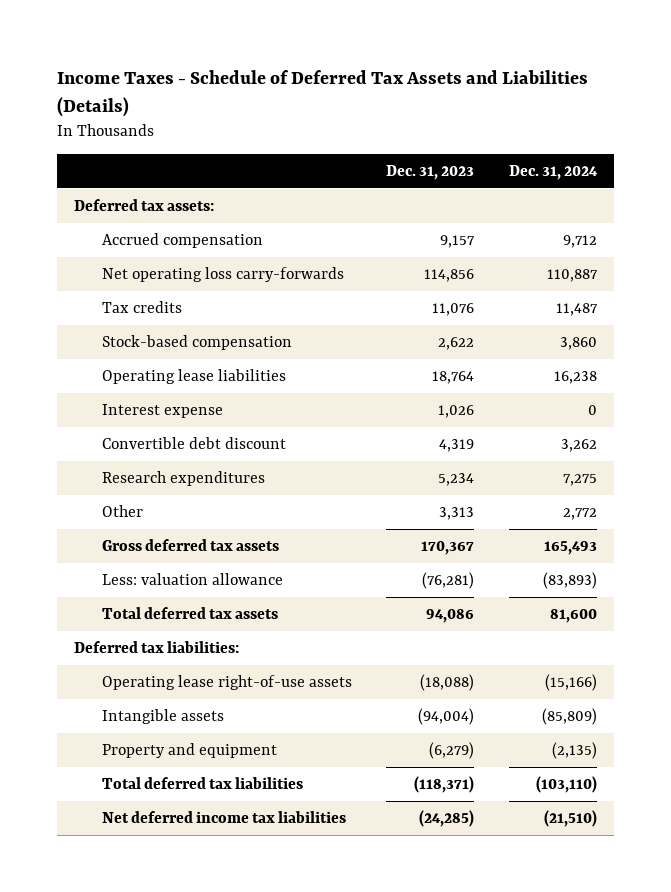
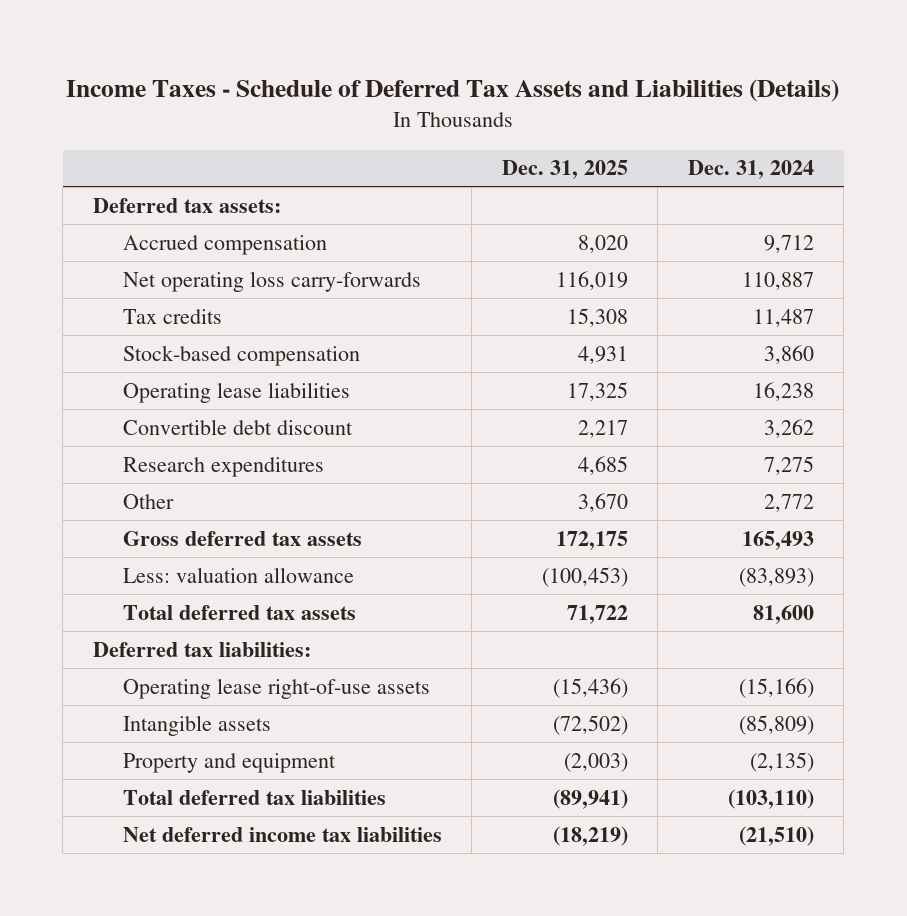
- | Dec. 31, 2023 | Dec. 31, 2024
+ | Dec. 31, 2025 | Dec. 31, 2024
- Interest expense | 1,026 | 0

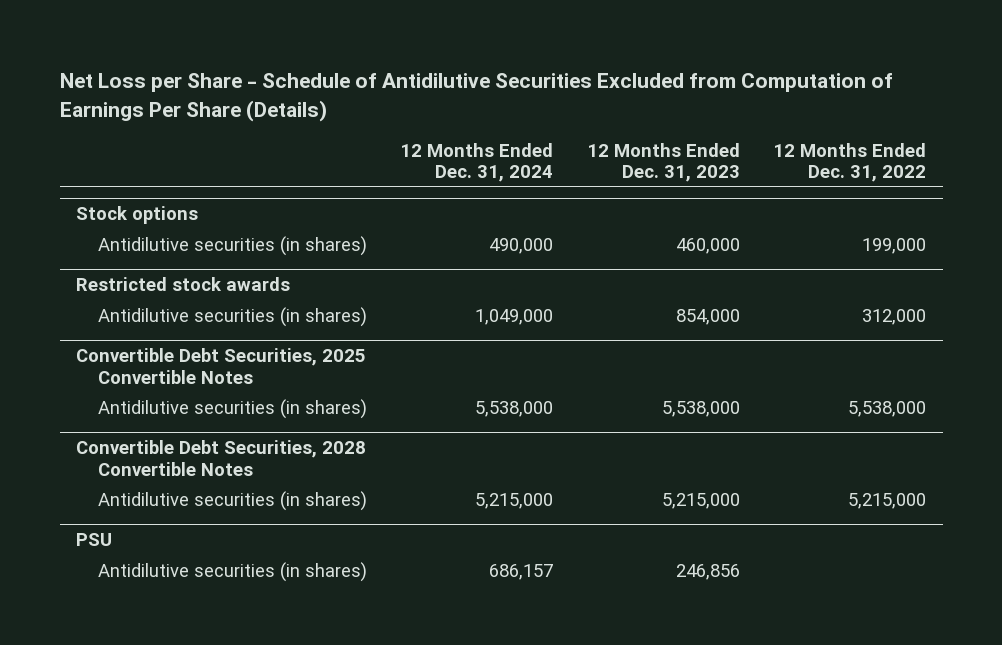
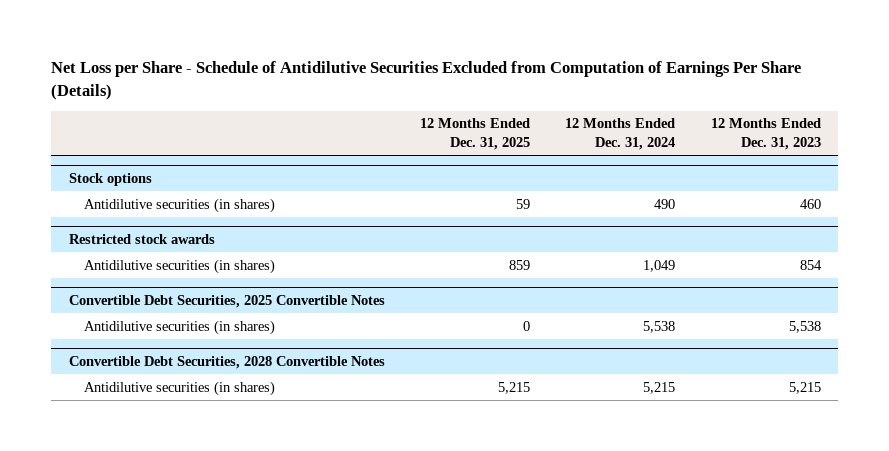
- | 12 Months Ended Dec. 31, 2024 | 12 Months Ended Dec. 31, 2023 | 12 Months Ended Dec. 31, 2022
+ | 12 Months Ended Dec. 31, 2025 | 12 Months Ended Dec. 31, 2024 | 12 Months Ended Dec. 31, 2023
@ Stock options
- Antidilutive securities (in shares) | 490,000 | 460,000 | 199,000
+ Antidilutive securities (in shares) | 59 | 490 | 460
@ Restricted stock awards
- Antidilutive securities (in shares) | 1,049,000 | 854,000 | 312,000
+ Antidilutive securities (in shares) | 859 | 1,049 | 854
@ Convertible Debt Securities, 2025 Convertible Notes
- Antidilutive securities (in shares) | 5,538,000 | 5,538,000 | 5,538,000
+ Antidilutive securities (in shares) | 0 | 5,538 | 5,538
@ Convertible Debt Securities, 2028 Convertible Notes
- Antidilutive securities (in shares) | 5,215,000 | 5,215,000 | 5,215,000
- PSU
- Antidilutive securities (in shares) | 686,157 | 246,856 |
@ Convertible Debt Securities, 2028 Convertible Notes
+ Antidilutive securities (in shares) | 5,215 | 5,215 | 5,215

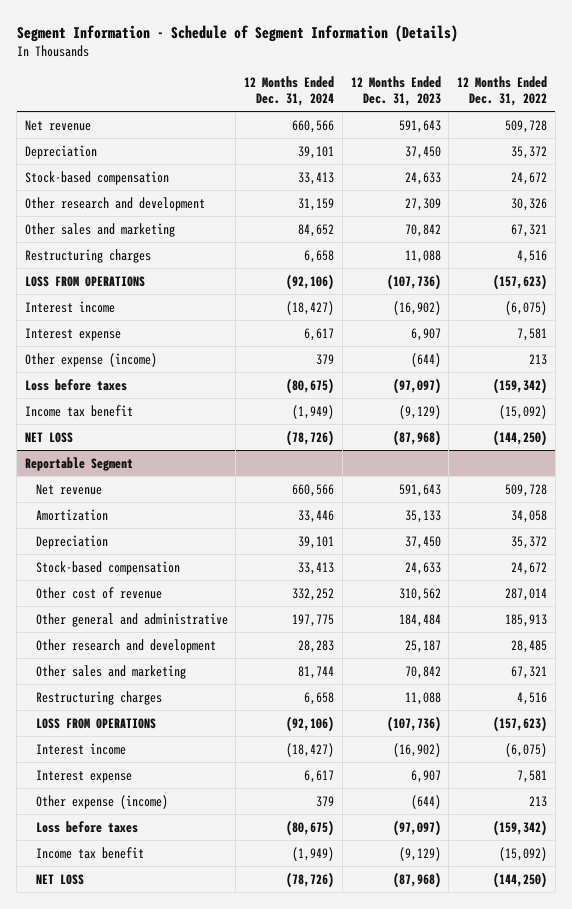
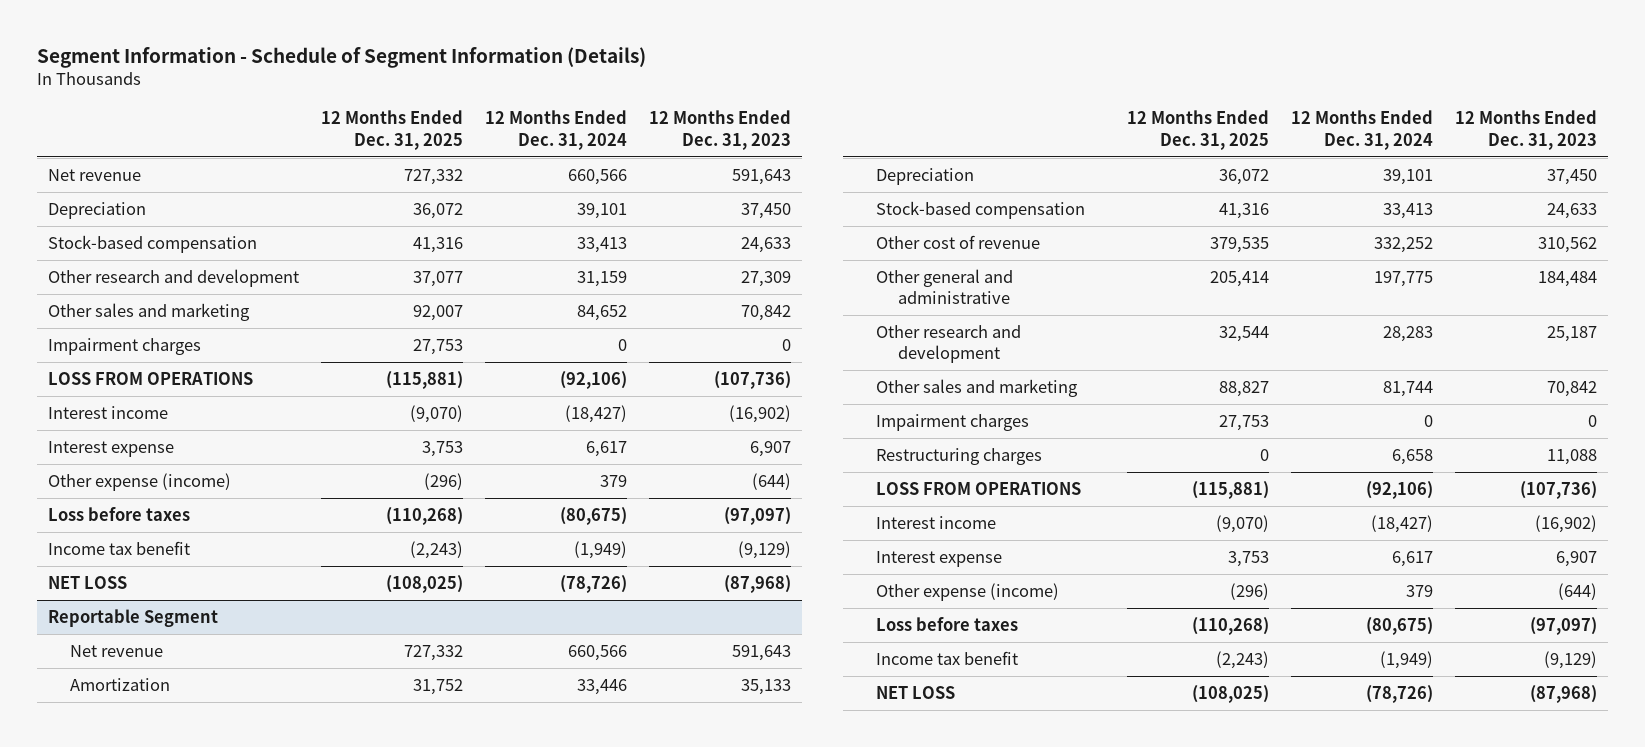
- | 12 Months Ended Dec. 31, 2024 | 12 Months Ended Dec. 31, 2023 | 12 Months Ended Dec. 31, 2022
+ | 12 Months Ended Dec. 31, 2025 | 12 Months Ended Dec. 31, 2024 | 12 Months Ended Dec. 31, 2023
- Restructuring charges | 6,658 | 11,088 | 4,516
+ Impairment charges | 27,753 | 0 | 0
@ Reportable Segment
+ Impairment charges | 27,753 | 0 | 0

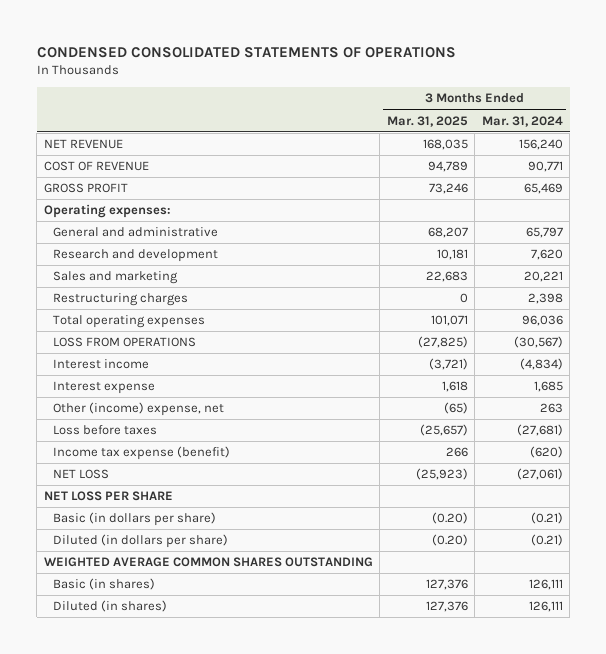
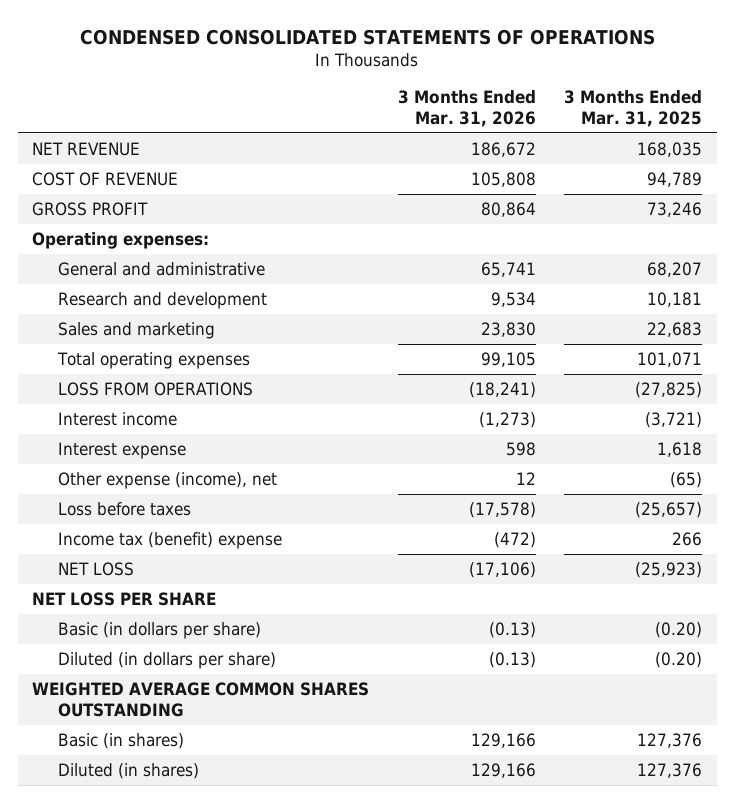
- | 3 Months Ended Mar. 31, 2025 | 3 Months Ended Mar. 31, 2024
+ | 3 Months Ended Mar. 31, 2026 | 3 Months Ended Mar. 31, 2025
- Restructuring charges | 0 | 2,398
- Other (income) expense, net | (65) | 263
+ Other expense (income), net | 12 | (65)
- Income tax expense (benefit) | 266 | (620)
+ Income tax (benefit) expense | (472) | 266

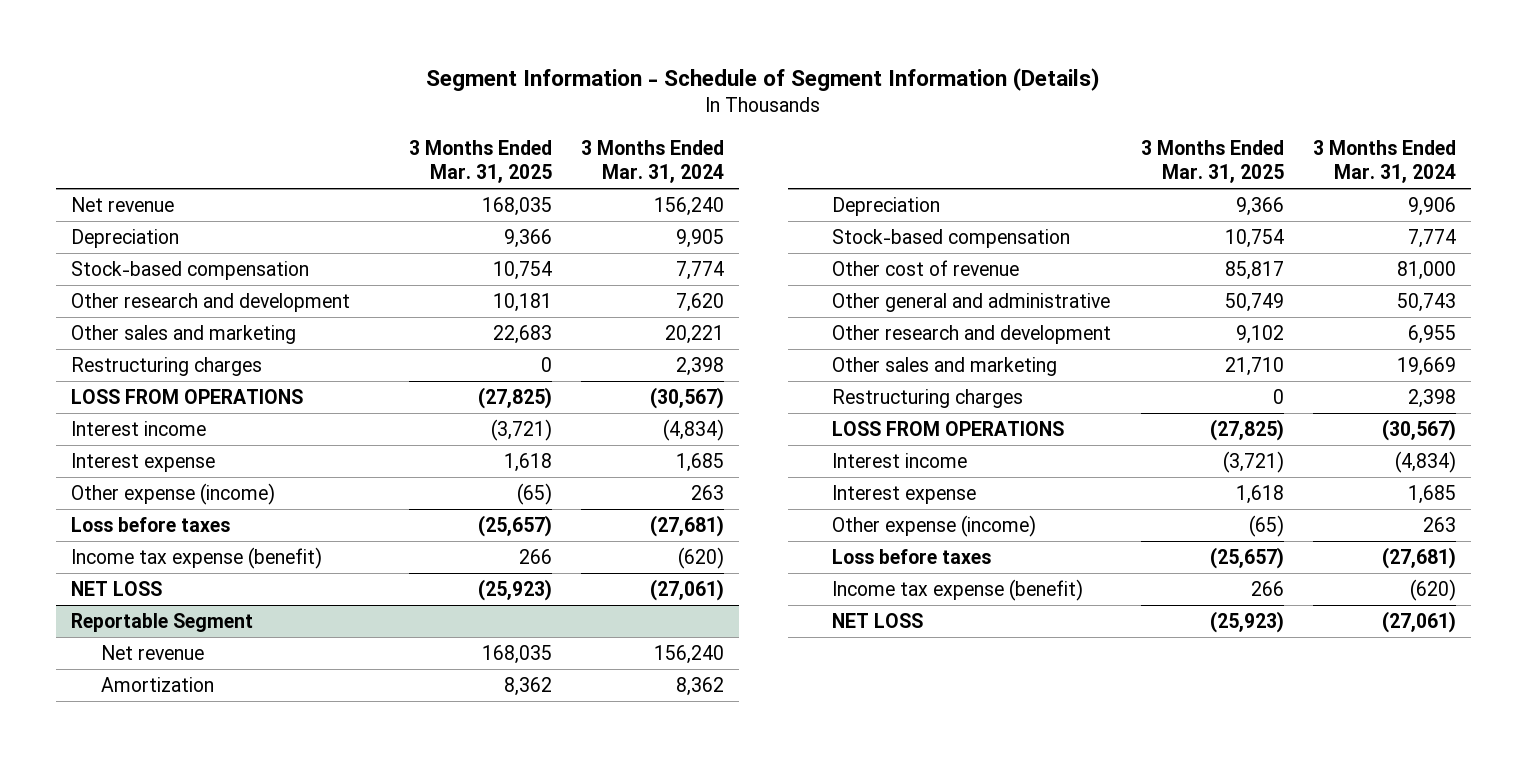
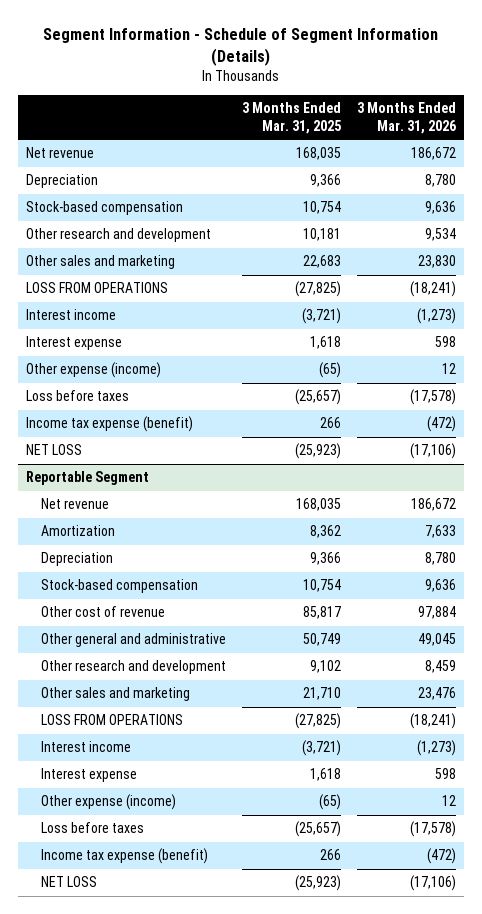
- | 3 Months Ended Mar. 31, 2025 | 3 Months Ended Mar. 31, 2024
+ | 3 Months Ended Mar. 31, 2025 | 3 Months Ended Mar. 31, 2026
- Restructuring charges | 0 | 2,398
@ Reportable Segment
- Restructuring charges | 0 | 2,398

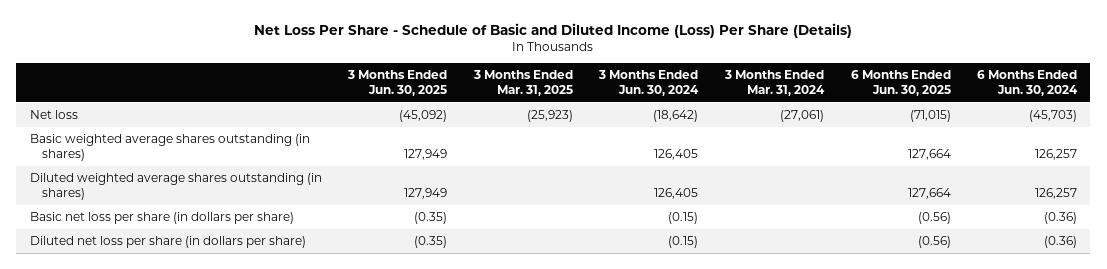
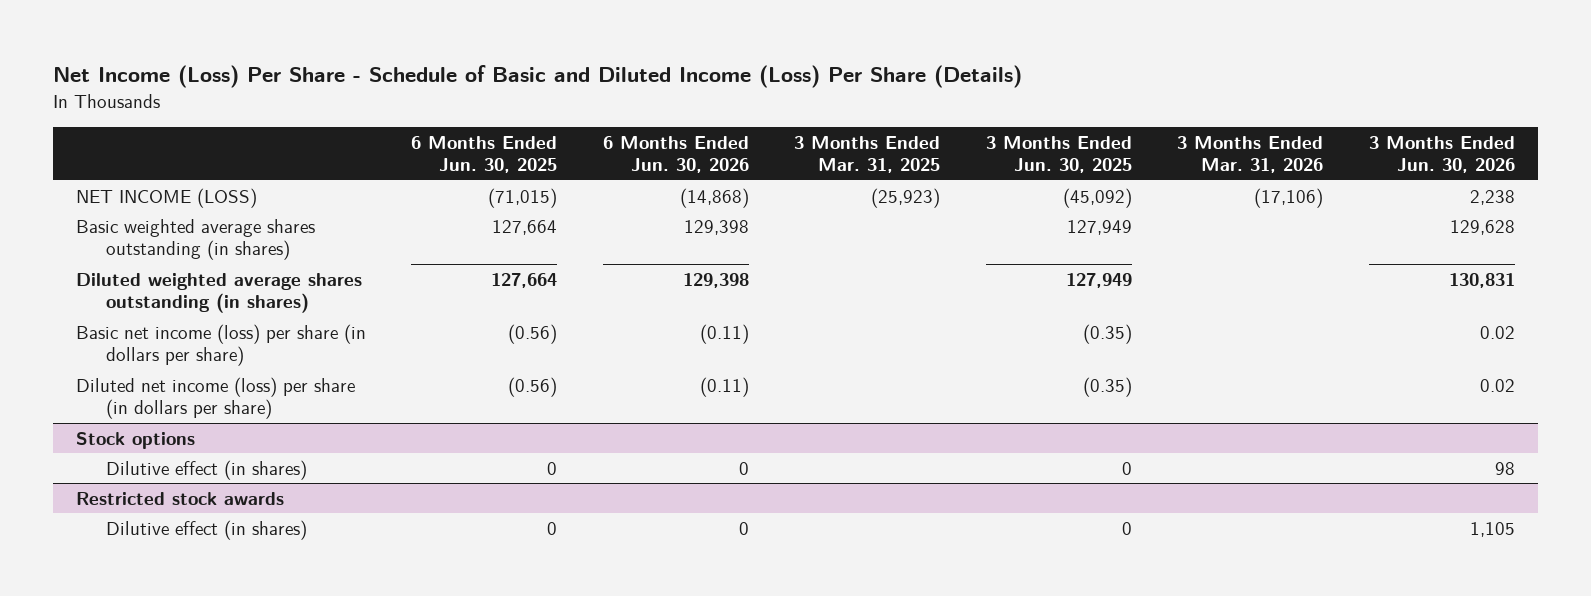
- Net Loss Per Share - Schedule of Basic and Diluted Income (Loss) Per Share (Details)
+ Net Income (Loss) Per Share - Schedule of Basic and Diluted Income (Loss) Per Share (Details)
- | 3 Months Ended Jun. 30, 2025 | 3 Months Ended Mar. 31, 2025 | 3 Months Ended Jun. 30, 2024 | 3 Months Ended Mar. 31, 2024 | 6 Months Ended Jun. 30, 2025 | 6 Months Ended Jun. 30, 2024
+ | 6 Months Ended Jun. 30, 2025 | 6 Months Ended Jun. 30, 2026 | 3 Months Ended Mar. 31, 2025 | 3 Months Ended Jun. 30, 2025 | 3 Months Ended Mar. 31, 2026 | 3 Months Ended Jun. 30, 2026
- Net loss | (45,092) | (25,923) | (18,642) | (27,061) | (71,015) | (45,703)
+ NET INCOME (LOSS) | (71,015) | (14,868) | (25,923) | (45,092) | (17,106) | 2,238
- Basic net loss per share (in dollars per share) | (0.35) | | (0.15) | | (0.56) | (0.36)
- Diluted net loss per share (in dollars per share) | (0.35) | | (0.15) | | (0.56) | (0.36)
+ Basic net income (loss) per share (in dollars per share) | (0.56) | (0.11) | | (0.35) | | 0.02
+ Diluted net income (loss) per share (in dollars per share) | (0.56) | (0.11) | | (0.35) | | 0.02
+ Stock options
+ Dilutive effect (in shares) | 0 | 0 | | 0 | | 98
+ Restricted stock awards
+ Dilutive effect (in shares) | 0 | 0 | | 0 | | 1,105

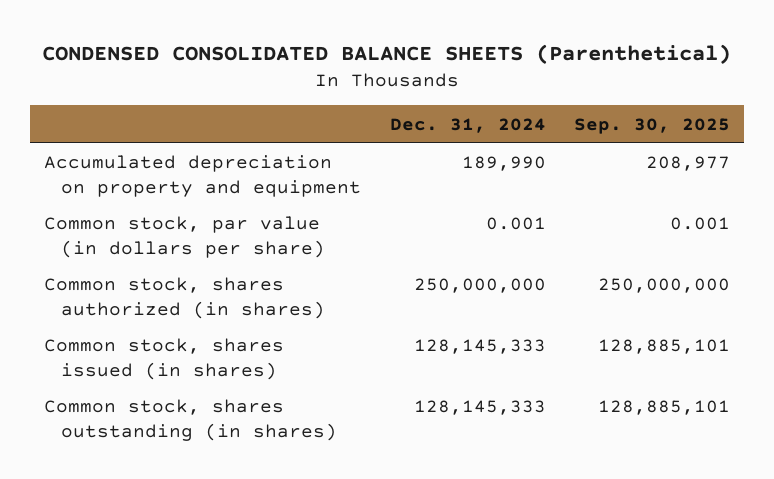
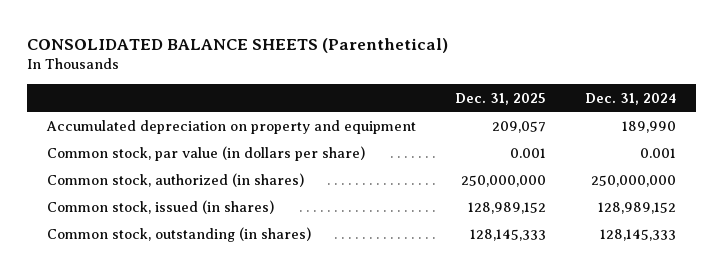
- CONDENSED CONSOLIDATED BALANCE SHEETS (Parenthetical)
+ CONSOLIDATED BALANCE SHEETS (Parenthetical)
- | Dec. 31, 2024 | Sep. 30, 2025
+ | Dec. 31, 2025 | Dec. 31, 2024
- Common stock, shares authorized (in shares) | 250,000,000 | 250,000,000
- Common stock, shares issued (in shares) | 128,145,333 | 128,885,101
- Common stock, shares outstanding (in shares) | 128,145,333 | 128,885,101
+ Common stock, authorized (in shares) | 250,000,000 | 250,000,000
+ Common stock, issued (in shares) | 128,989,152 | 128,989,152
+ Common stock, outstanding (in shares) | 128,145,333 | 128,145,333

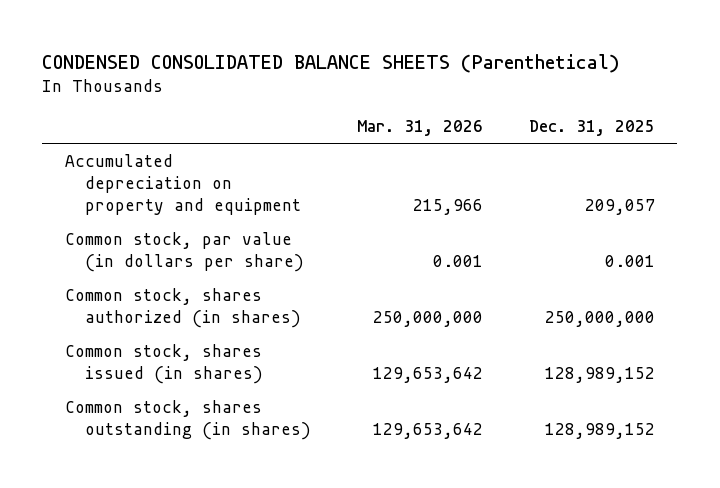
- CONSOLIDATED BALANCE SHEETS (Parenthetical)
+ CONDENSED CONSOLIDATED BALANCE SHEETS (Parenthetical)
- | Dec. 31, 2025 | Dec. 31, 2024
+ | Mar. 31, 2026 | Dec. 31, 2025
- Common stock, authorized (in shares) | 250,000,000 | 250,000,000
- Common stock, issued (in shares) | 128,989,152 | 128,989,152
- Common stock, outstanding (in shares) | 128,145,333 | 128,145,333
+ Common stock, shares authorized (in shares) | 250,000,000 | 250,000,000
+ Common stock, shares issued (in shares) | 129,653,642 | 128,989,152
+ Common stock, shares outstanding (in shares) | 129,653,642 | 128,989,152

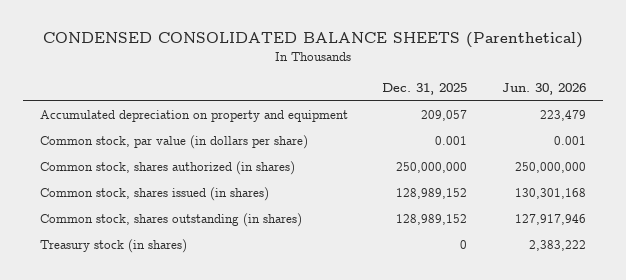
- | Mar. 31, 2026 | Dec. 31, 2025
+ | Dec. 31, 2025 | Jun. 30, 2026
+ Treasury stock (in shares) | 0 | 2,383,222

